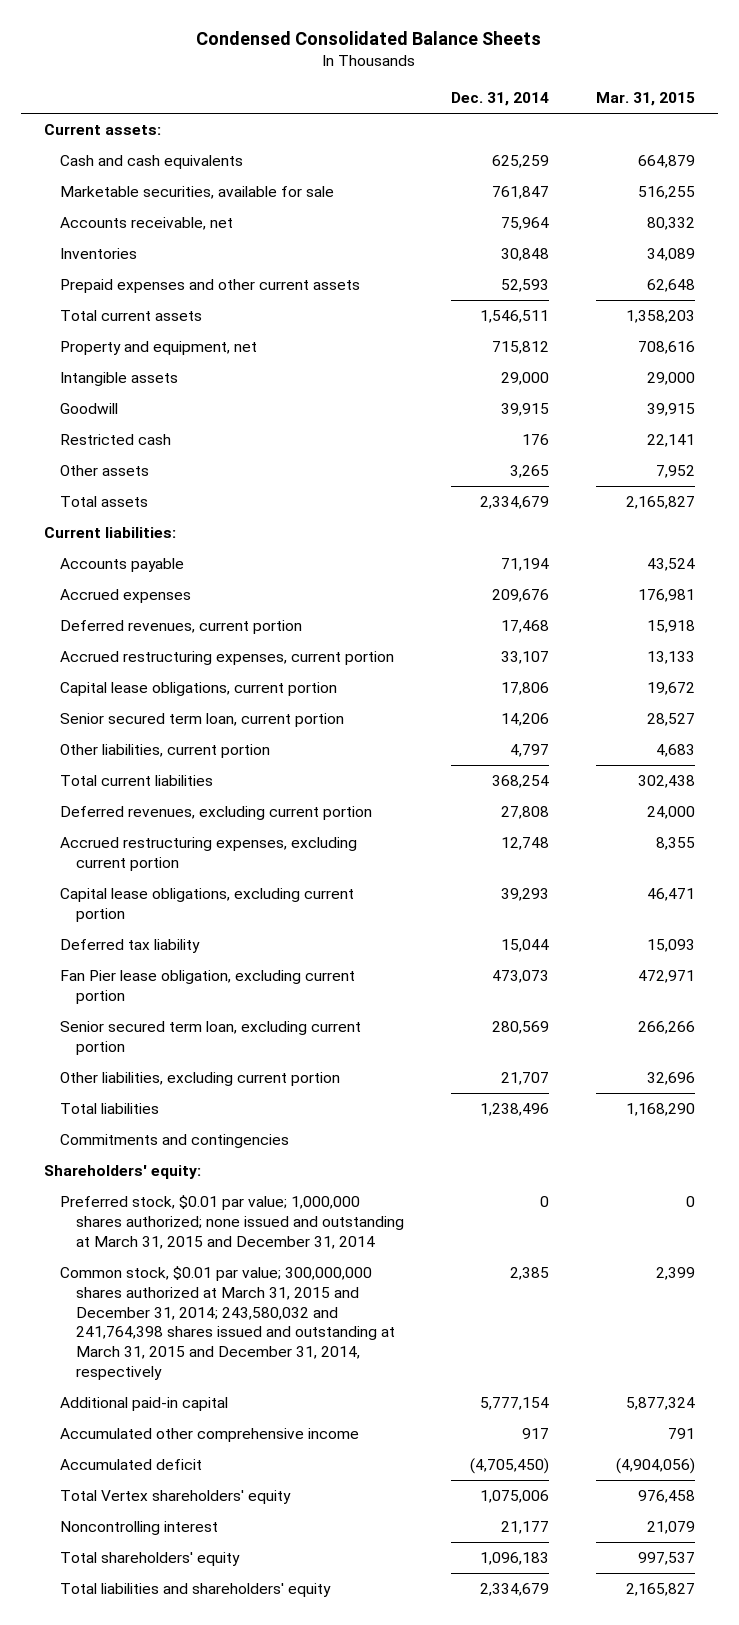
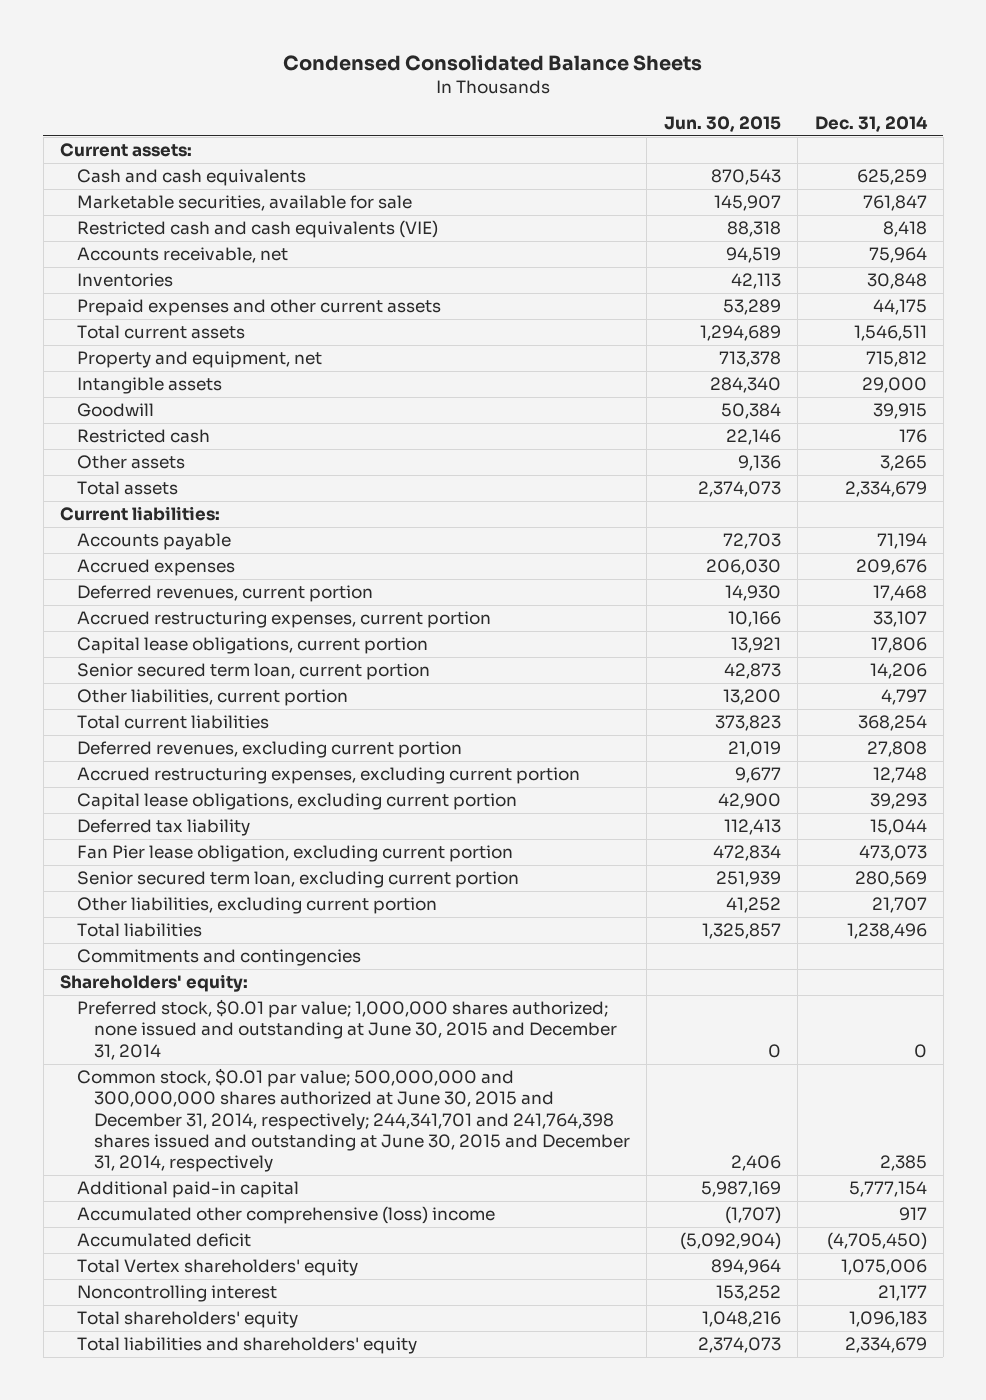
- | Dec. 31, 2014 | Mar. 31, 2015
+ | Jun. 30, 2015 | Dec. 31, 2014
+ Restricted cash and cash equivalents (VIE) | 88,318 | 8,418
- Prepaid expenses and other current assets | 52,593 | 62,648
+ Prepaid expenses and other current assets | 53,289 | 44,175
- Preferred stock, $0.01 par value; 1,000,000 shares authorized; none issued and outstanding at March 31, 2015 and December 31, 2014 | 0 | 0
- Common stock, $0.01 par value; 300,000,000 shares authorized at March 31, 2015 and December 31, 2014; 243,580,032 and 241,764,398 shares issued and outstanding at March 31, 2015 and December 31, 2014, respectively | 2,385 | 2,399
+ Preferred stock, $0.01 par value; 1,000,000 shares authorized; none issued and outstanding at June 30, 2015 and December 31, 2014 | 0 | 0
+ Common stock, $0.01 par value; 500,000,000 and 300,000,000 shares authorized at June 30, 2015 and December 31, 2014, respectively; 244,341,701 and 241,764,398 shares issued and outstanding at June 30, 2015 and December 31, 2014, respectively | 2,406 | 2,385
- Accumulated other comprehensive income | 917 | 791
+ Accumulated other comprehensive (loss) income | (1,707) | 917

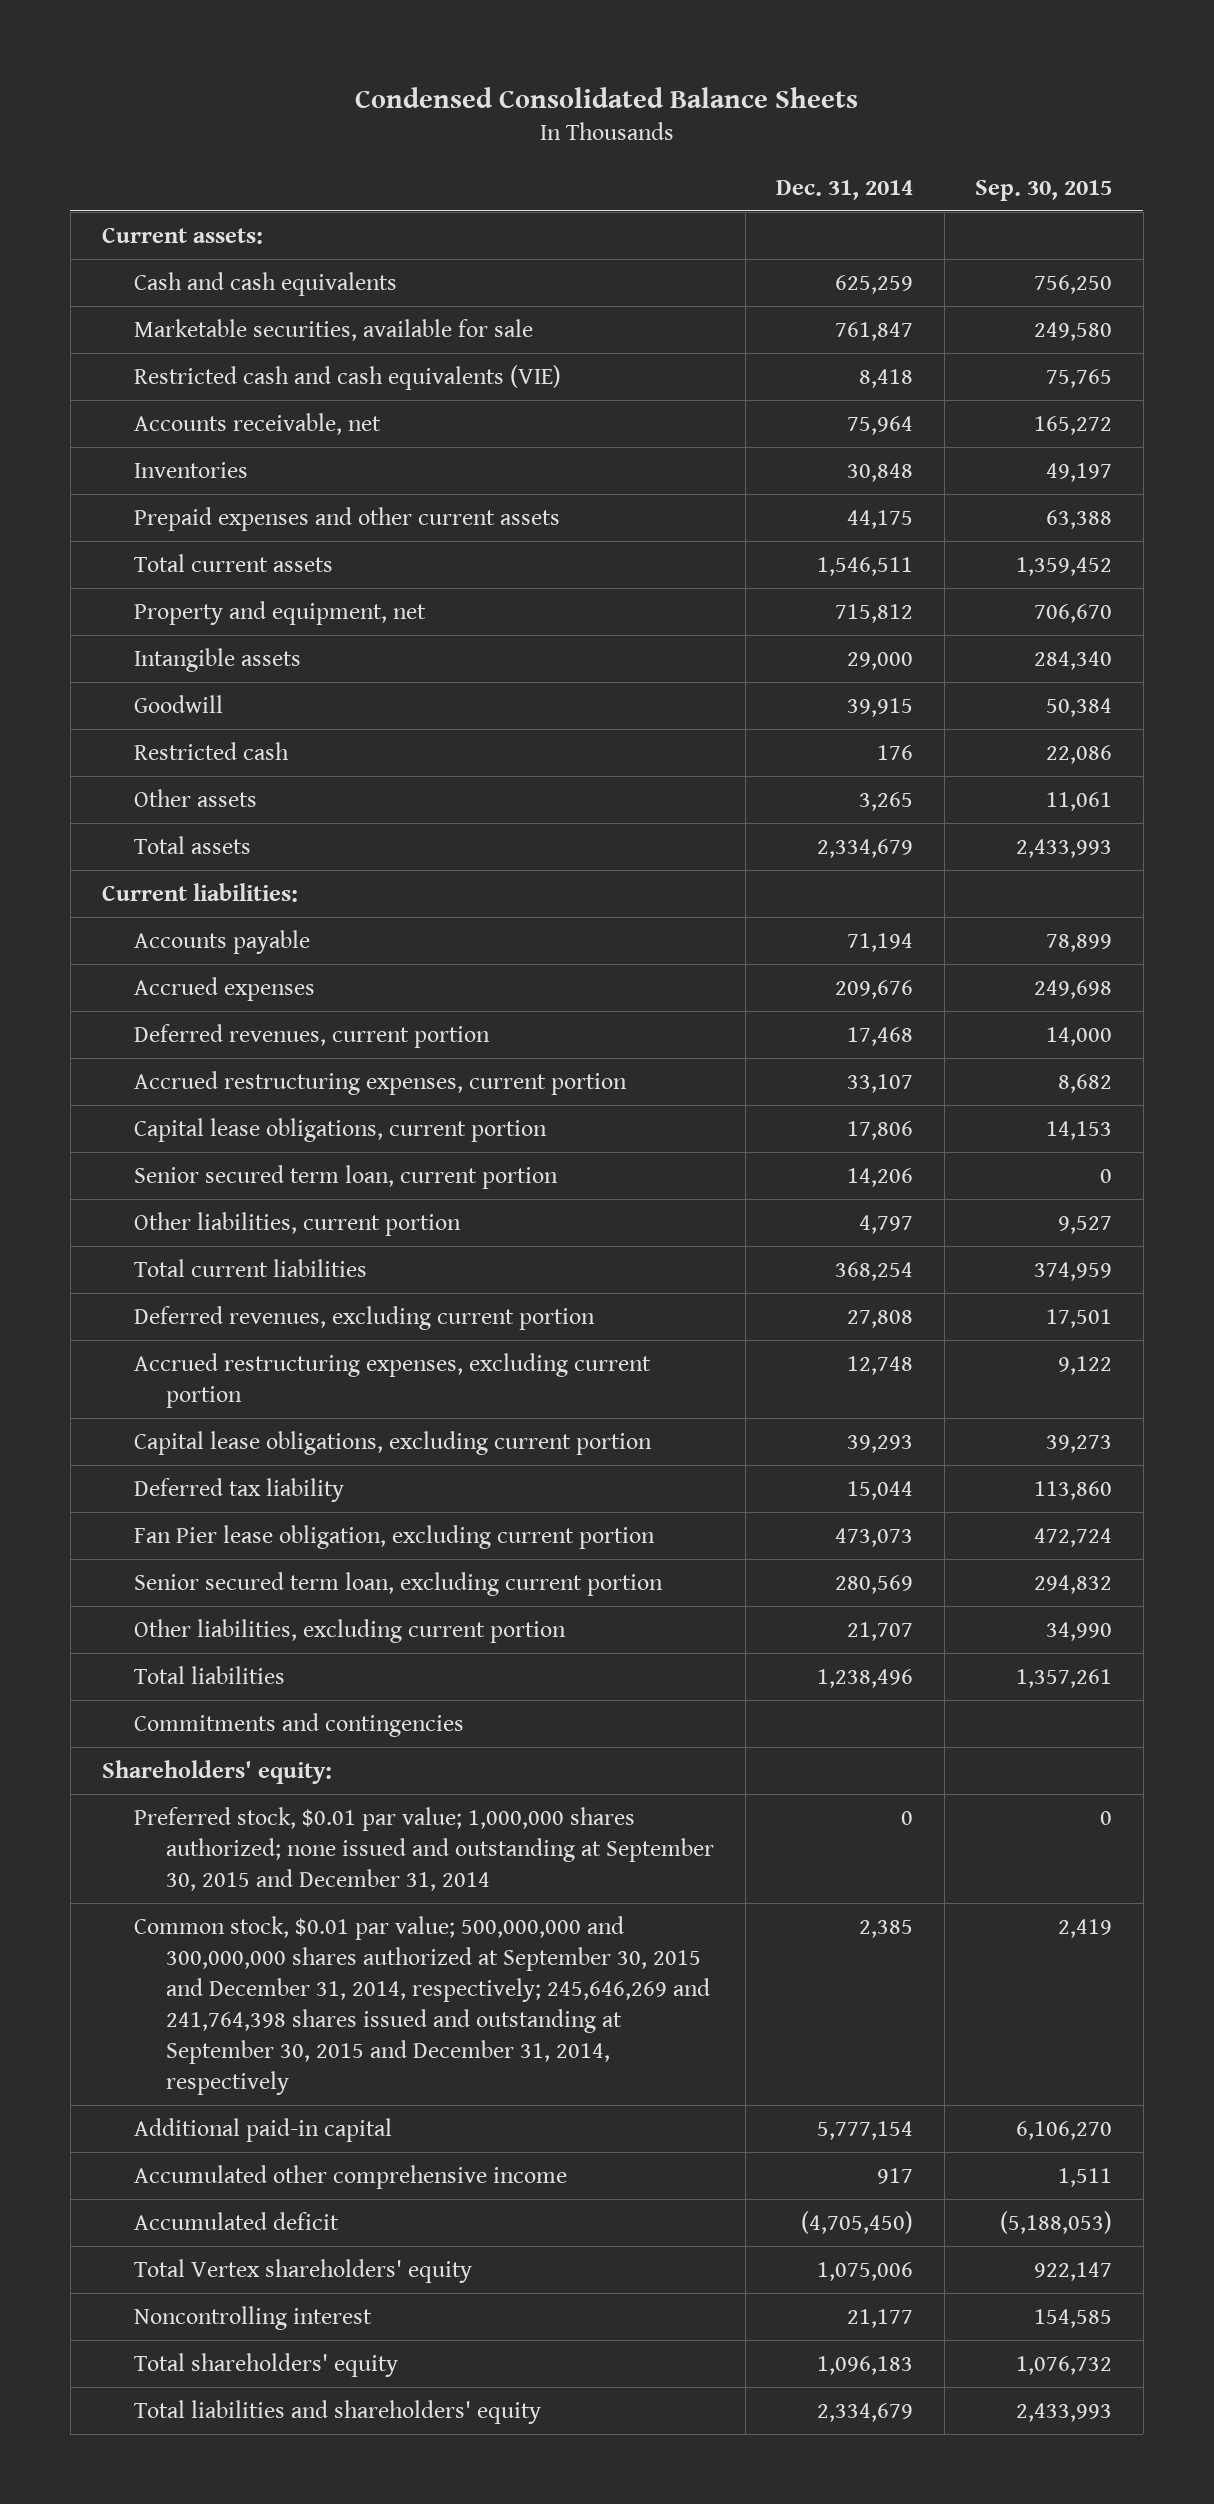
- | Jun. 30, 2015 | Dec. 31, 2014
+ | Dec. 31, 2014 | Sep. 30, 2015
- Preferred stock, $0.01 par value; 1,000,000 shares authorized; none issued and outstanding at June 30, 2015 and December 31, 2014 | 0 | 0
- Common stock, $0.01 par value; 500,000,000 and 300,000,000 shares authorized at June 30, 2015 and December 31, 2014, respectively; 244,341,701 and 241,764,398 shares issued and outstanding at June 30, 2015 and December 31, 2014, respectively | 2,406 | 2,385
+ Preferred stock, $0.01 par value; 1,000,000 shares authorized; none issued and outstanding at September 30, 2015 and December 31, 2014 | 0 | 0
+ Common stock, $0.01 par value; 500,000,000 and 300,000,000 shares authorized at September 30, 2015 and December 31, 2014, respectively; 245,646,269 and 241,764,398 shares issued and outstanding at September 30, 2015 and December 31, 2014, respectively | 2,385 | 2,419
- Accumulated other comprehensive (loss) income | (1,707) | 917
+ Accumulated other comprehensive income | 917 | 1,511

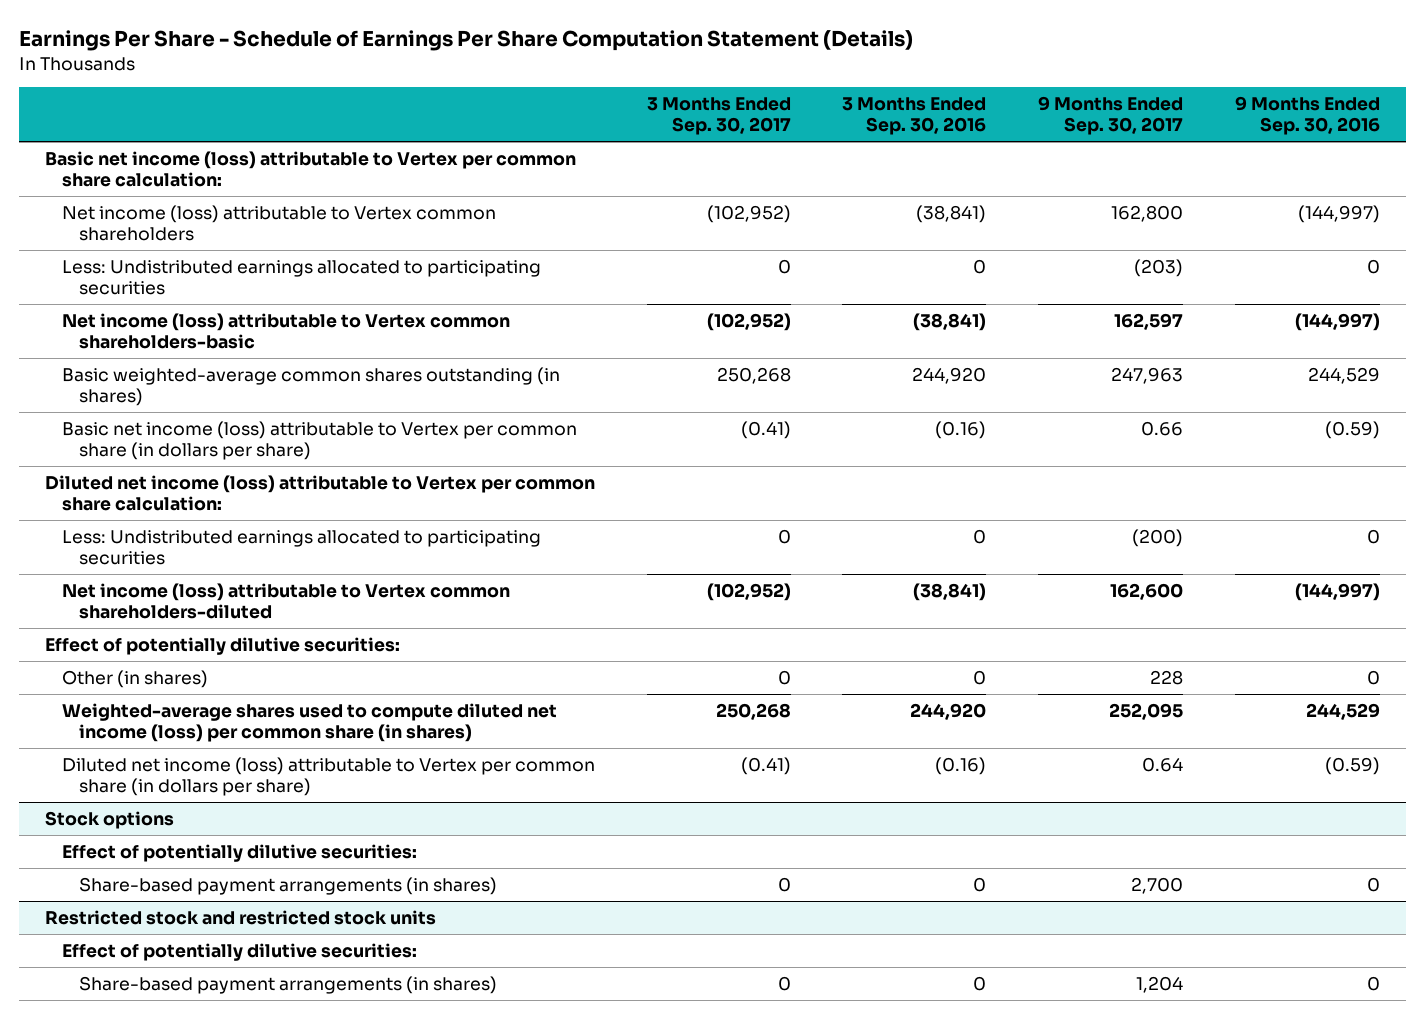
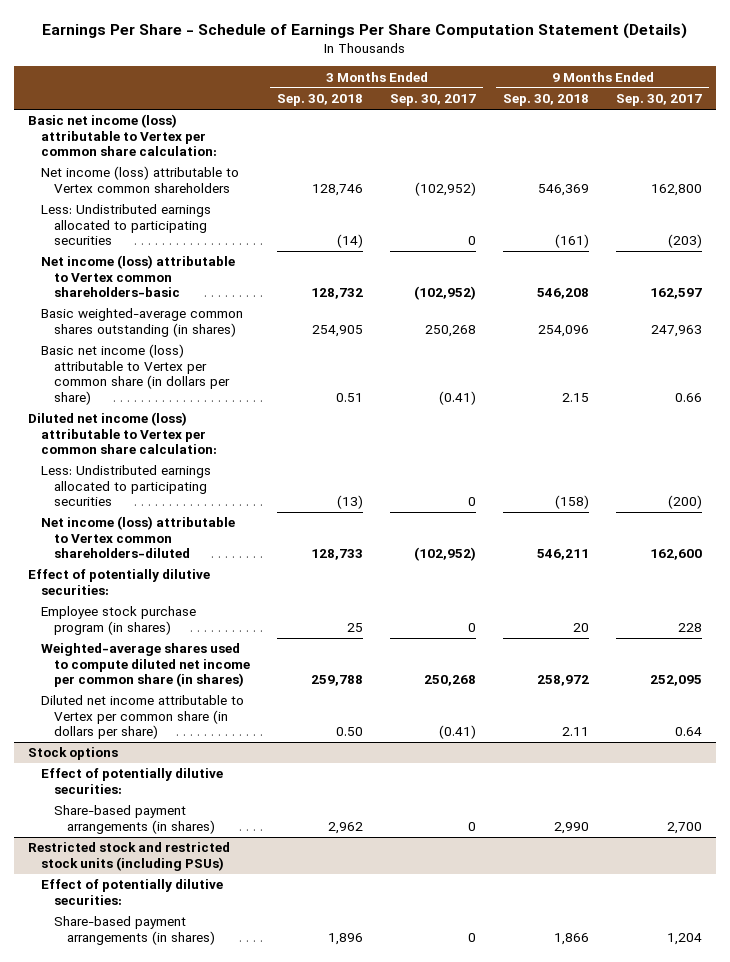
- | 3 Months Ended Sep. 30, 2017 | 3 Months Ended Sep. 30, 2016 | 9 Months Ended Sep. 30, 2017 | 9 Months Ended Sep. 30, 2016
+ | 3 Months Ended Sep. 30, 2018 | 3 Months Ended Sep. 30, 2017 | 9 Months Ended Sep. 30, 2018 | 9 Months Ended Sep. 30, 2017
- Other (in shares) | 0 | 0 | 228 | 0
- Weighted-average shares used to compute diluted net income (loss) per common share (in shares) | 250,268 | 244,920 | 252,095 | 244,529
- Diluted net income (loss) attributable to Vertex per common share (in dollars per share) | (0.41) | (0.16) | 0.64 | (0.59)
+ Employee stock purchase program (in shares) | 25 | 0 | 20 | 228
+ Weighted-average shares used to compute diluted net income per common share (in shares) | 259,788 | 250,268 | 258,972 | 252,095
+ Diluted net income attributable to Vertex per common share (in dollars per share) | 0.50 | (0.41) | 2.11 | 0.64
- Restricted stock and restricted stock units
+ Restricted stock and restricted stock units (including PSUs)

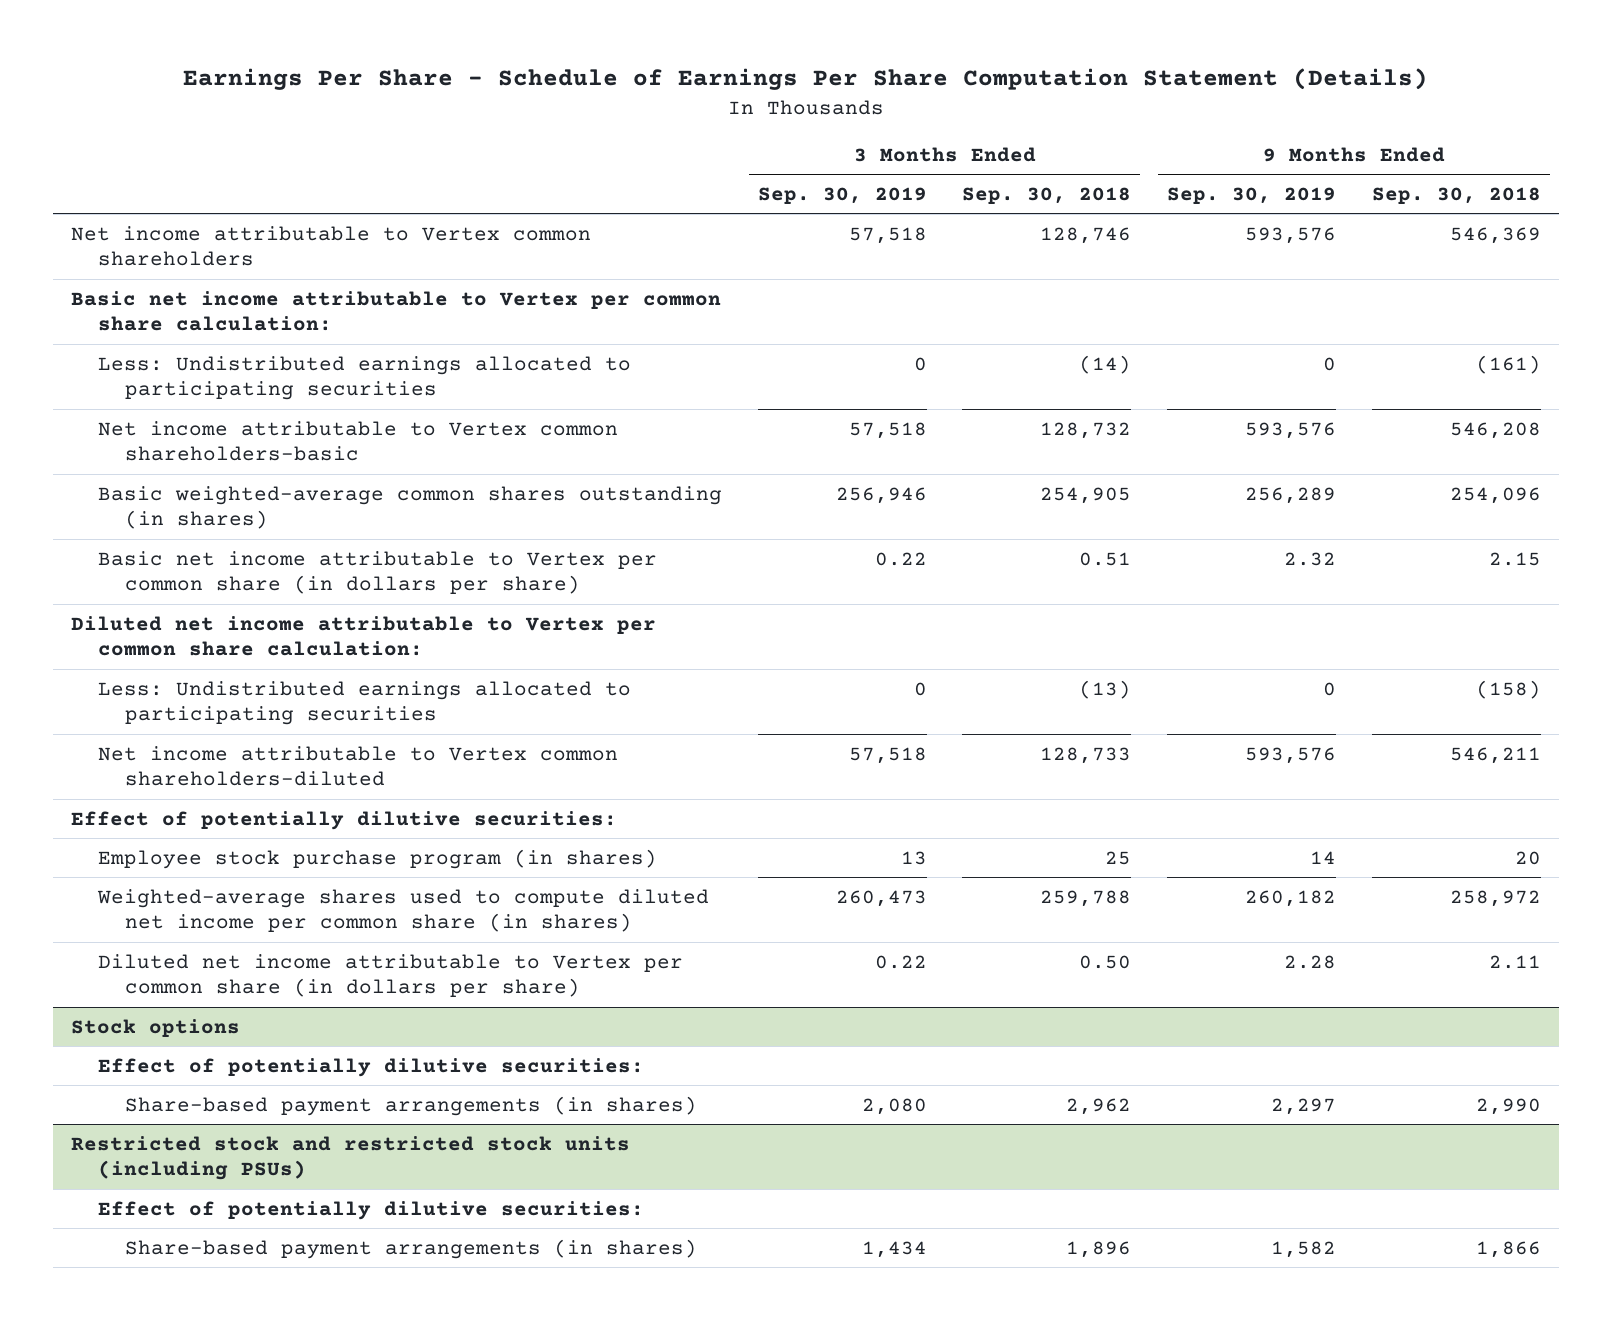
- | 3 Months Ended Sep. 30, 2018 | 3 Months Ended Sep. 30, 2017 | 9 Months Ended Sep. 30, 2018 | 9 Months Ended Sep. 30, 2017
+ | 3 Months Ended Sep. 30, 2019 | 3 Months Ended Sep. 30, 2018 | 9 Months Ended Sep. 30, 2019 | 9 Months Ended Sep. 30, 2018
- Basic net income (loss) attributable to Vertex per common share calculation:
- Net income (loss) attributable to Vertex common shareholders | 128,746 | (102,952) | 546,369 | 162,800
+ Net income attributable to Vertex common shareholders | 57,518 | 128,746 | 593,576 | 546,369
+ Basic net income attributable to Vertex per common share calculation:
- Net income (loss) attributable to Vertex common shareholders-basic | 128,732 | (102,952) | 546,208 | 162,597
+ Net income attributable to Vertex common shareholders-basic | 57,518 | 128,732 | 593,576 | 546,208
- Basic net income (loss) attributable to Vertex per common share (in dollars per share) | 0.51 | (0.41) | 2.15 | 0.66
- Diluted net income (loss) attributable to Vertex per common share calculation:
+ Basic net income attributable to Vertex per common share (in dollars per share) | 0.22 | 0.51 | 2.32 | 2.15
+ Diluted net income attributable to Vertex per common share calculation:
- Net income (loss) attributable to Vertex common shareholders-diluted | 128,733 | (102,952) | 546,211 | 162,600
+ Net income attributable to Vertex common shareholders-diluted | 57,518 | 128,733 | 593,576 | 546,211

